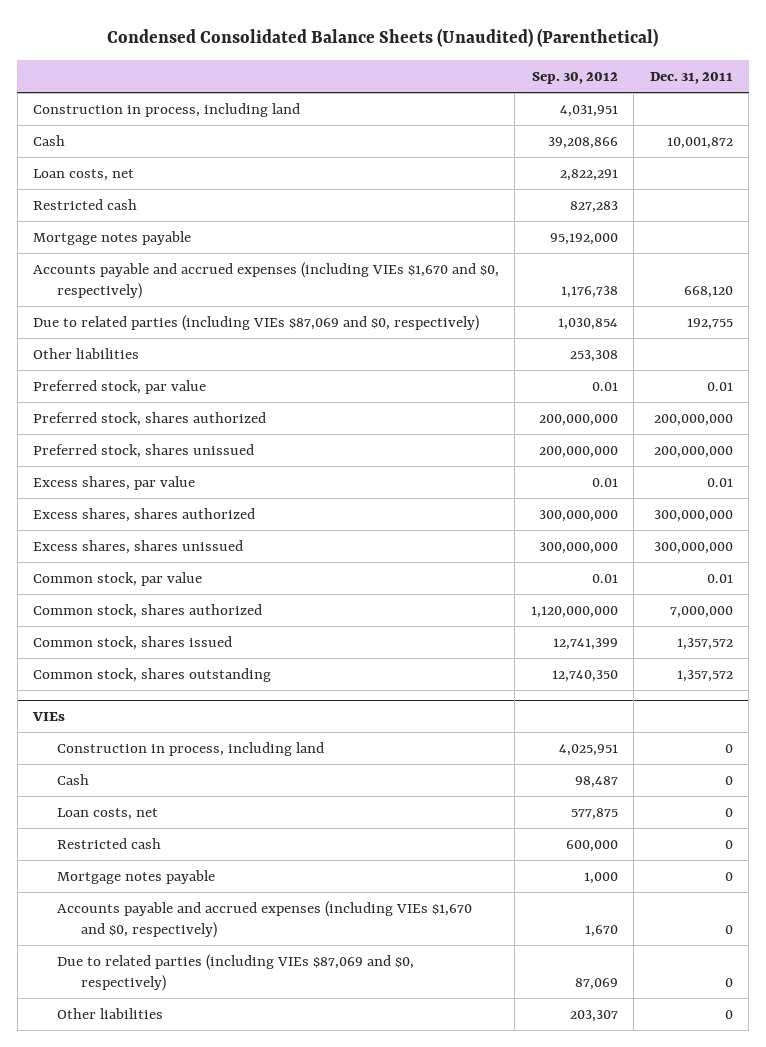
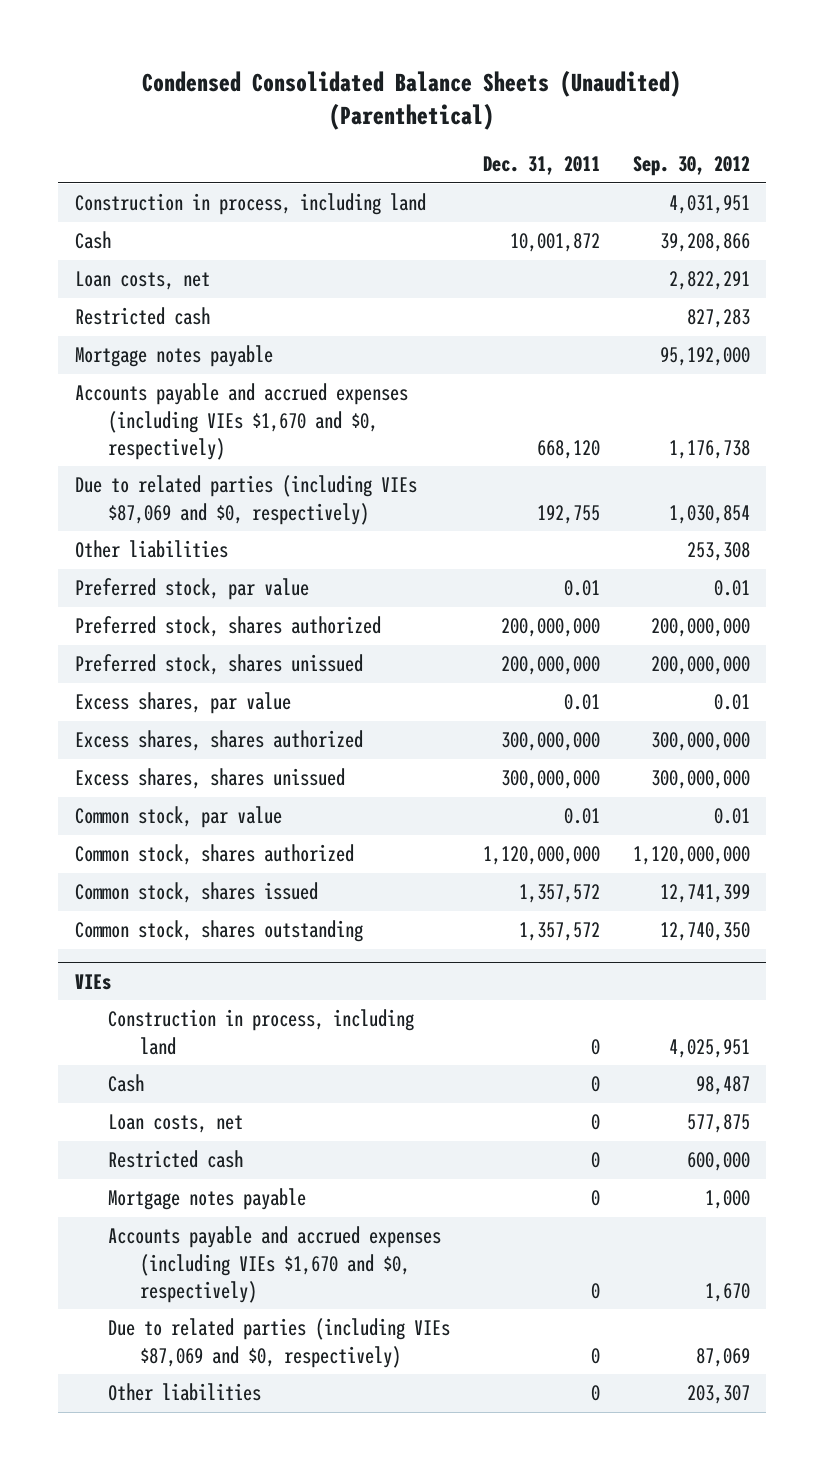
- | Sep. 30, 2012 | Dec. 31, 2011
+ | Dec. 31, 2011 | Sep. 30, 2012
- Common stock, shares authorized | 1,120,000,000 | 7,000,000
+ Common stock, shares authorized | 1,120,000,000 | 1,120,000,000

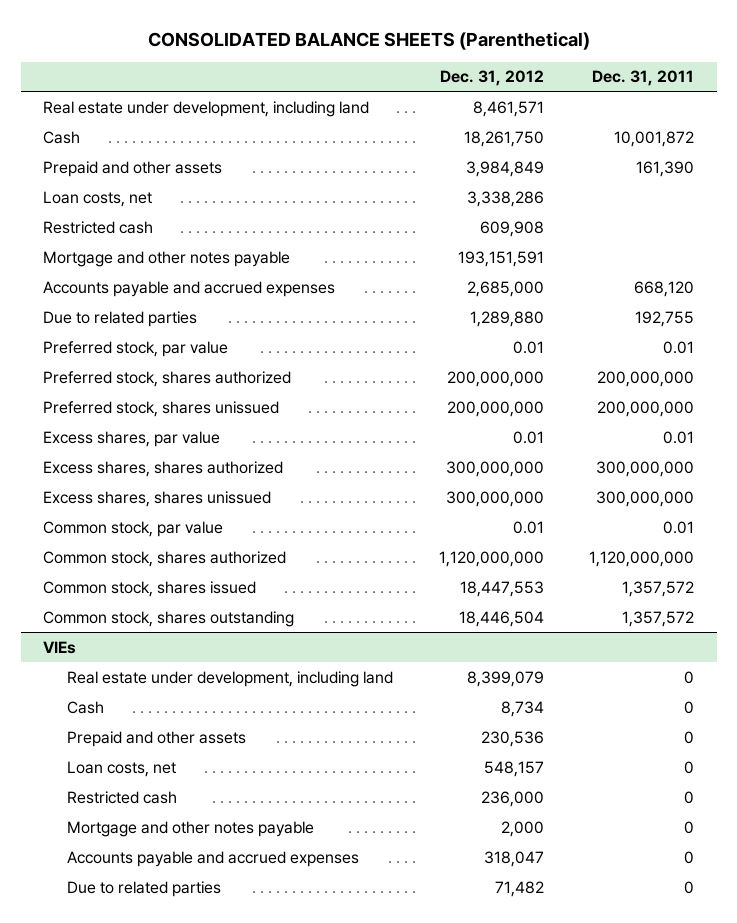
- Condensed Consolidated Balance Sheets (Unaudited) (Parenthetical)
+ CONSOLIDATED BALANCE SHEETS (Parenthetical)
- | Dec. 31, 2011 | Sep. 30, 2012
+ | Dec. 31, 2012 | Dec. 31, 2011
- Construction in process, including land | | 4,031,951
+ Real estate under development, including land | 8,461,571 |
+ Prepaid and other assets | 3,984,849 | 161,390
- Mortgage notes payable | | 95,192,000
- Accounts payable and accrued expenses (including VIEs $1,670 and $0, respectively) | 668,120 | 1,176,738
- Due to related parties (including VIEs $87,069 and $0, respectively) | 192,755 | 1,030,854
- Other liabilities | | 253,308
+ Mortgage and other notes payable | 193,151,591 |
+ Accounts payable and accrued expenses | 2,685,000 | 668,120
+ Due to related parties | 1,289,880 | 192,755
@ VIEs
- Construction in process, including land | 0 | 4,025,951
+ Real estate under development, including land | 8,399,079 | 0
+ Prepaid and other assets | 230,536 | 0
- Mortgage notes payable | 0 | 1,000
- Accounts payable and accrued expenses (including VIEs $1,670 and $0, respectively) | 0 | 1,670
- Due to related parties (including VIEs $87,069 and $0, respectively) | 0 | 87,069
- Other liabilities | 0 | 203,307
+ Mortgage and other notes payable | 2,000 | 0
+ Accounts payable and accrued expenses | 318,047 | 0
+ Due to related parties | 71,482 | 0

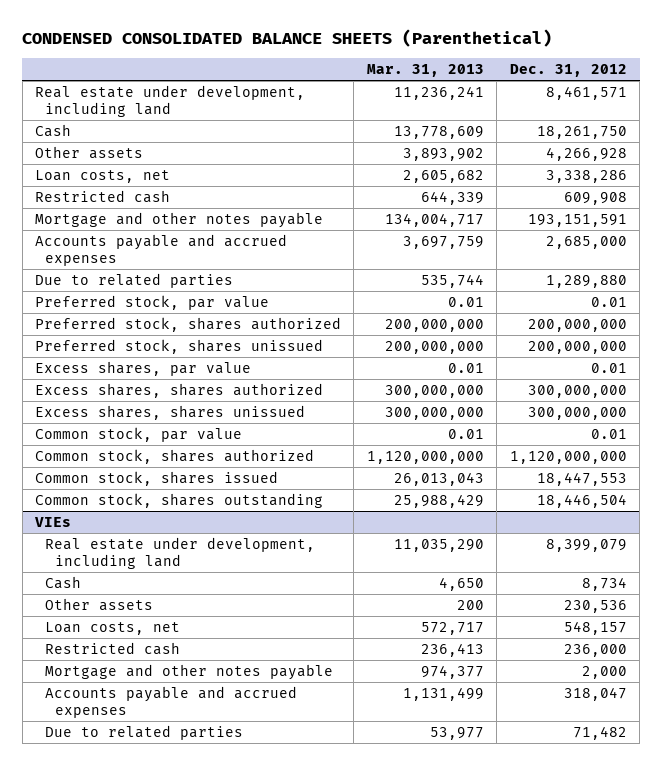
- CONSOLIDATED BALANCE SHEETS (Parenthetical)
+ CONDENSED CONSOLIDATED BALANCE SHEETS (Parenthetical)
- | Dec. 31, 2012 | Dec. 31, 2011
+ | Mar. 31, 2013 | Dec. 31, 2012
- Prepaid and other assets | 3,984,849 | 161,390
+ Other assets | 3,893,902 | 4,266,928
@ VIEs
- Prepaid and other assets | 230,536 | 0
+ Other assets | 200 | 230,536

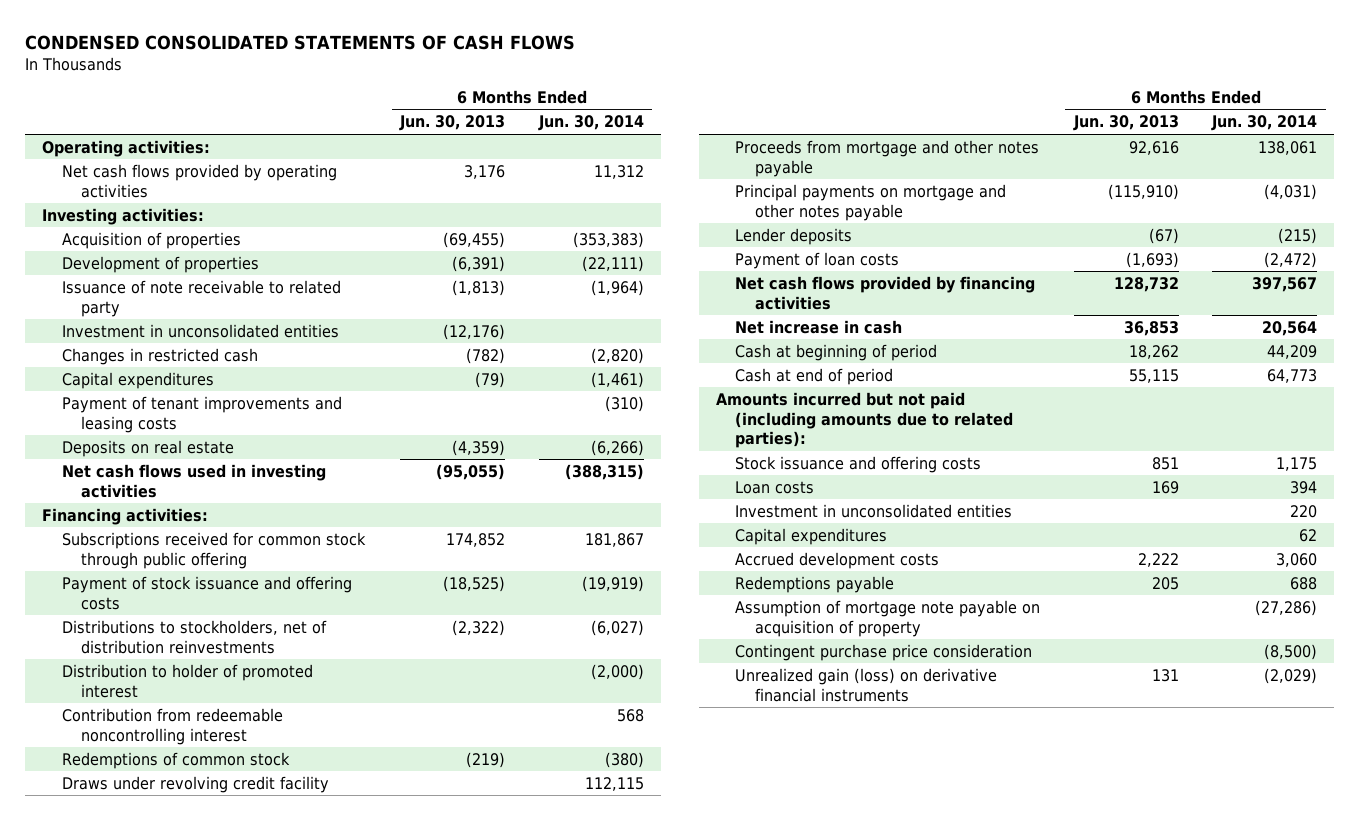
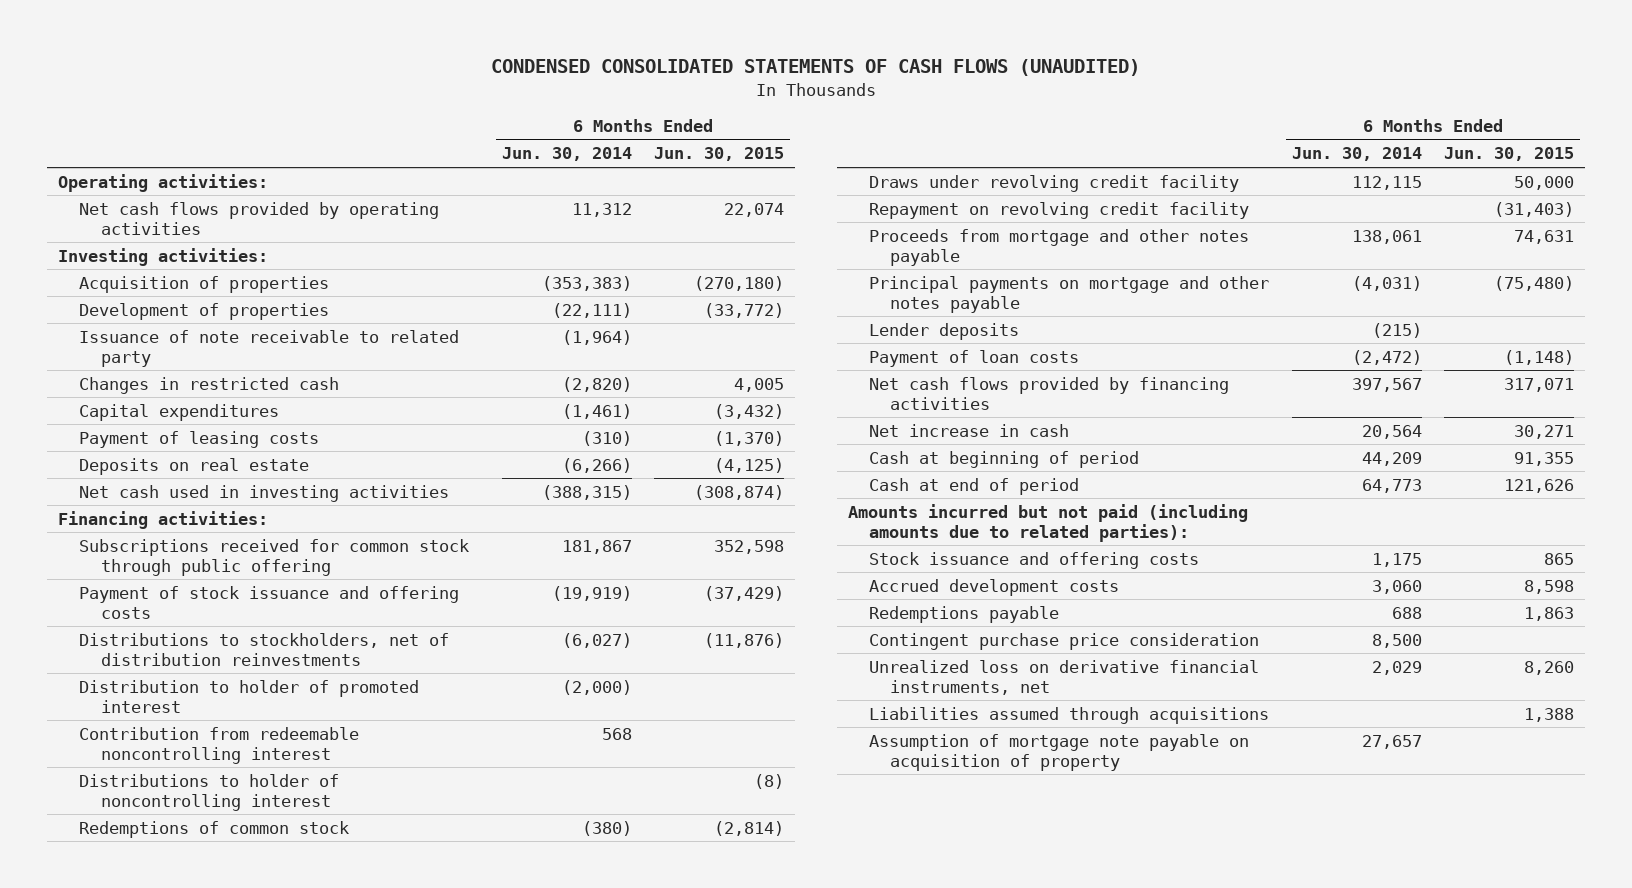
- CONDENSED CONSOLIDATED STATEMENTS OF CASH FLOWS
+ CONDENSED CONSOLIDATED STATEMENTS OF CASH FLOWS (UNAUDITED)
- | 6 Months Ended Jun. 30, 2013 | 6 Months Ended Jun. 30, 2014
+ | 6 Months Ended Jun. 30, 2014 | 6 Months Ended Jun. 30, 2015
- Investment in unconsolidated entities | (12,176) |
- Payment of tenant improvements and leasing costs | | (310)
+ Payment of leasing costs | (310) | (1,370)
- Net cash flows used in investing activities | (95,055) | (388,315)
+ Net cash used in investing activities | (388,315) | (308,874)
+ Distributions to holder of noncontrolling interest | | (8)
+ Repayment on revolving credit facility | | (31,403)
- Loan costs | 169 | 394
- Investment in unconsolidated entities | | 220
- Capital expenditures | | 62
- Assumption of mortgage note payable on acquisition of property | | (27,286)
- Contingent purchase price consideration | | (8,500)
- Unrealized gain (loss) on derivative financial instruments | 131 | (2,029)
+ Contingent purchase price consideration | 8,500 |
+ Unrealized loss on derivative financial instruments, net | 2,029 | 8,260
+ Liabilities assumed through acquisitions | | 1,388
+ Assumption of mortgage note payable on acquisition of property | 27,657 |

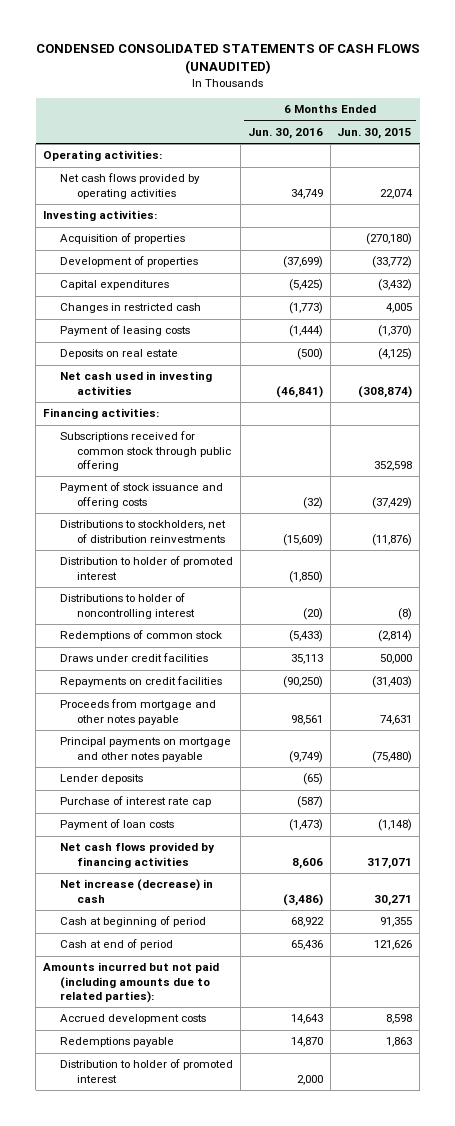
- | 6 Months Ended Jun. 30, 2014 | 6 Months Ended Jun. 30, 2015
+ | 6 Months Ended Jun. 30, 2016 | 6 Months Ended Jun. 30, 2015
- Issuance of note receivable to related party | (1,964) |
moved down: Changes in restricted cash | (1,773) | 4,005
- Contribution from redeemable noncontrolling interest | 568 |
- Draws under revolving credit facility | 112,115 | 50,000
- Repayment on revolving credit facility | | (31,403)
+ Draws under credit facilities | 35,113 | 50,000
+ Repayments on credit facilities | (90,250) | (31,403)
+ Purchase of interest rate cap | (587) |
- Net increase in cash | 20,564 | 30,271
+ Net increase (decrease) in cash | (3,486) | 30,271
- Stock issuance and offering costs | 1,175 | 865
- Contingent purchase price consideration | 8,500 |
- Unrealized loss on derivative financial instruments, net | 2,029 | 8,260
- Liabilities assumed through acquisitions | | 1,388
- Assumption of mortgage note payable on acquisition of property | 27,657 |
+ Distribution to holder of promoted interest | 2,000 |

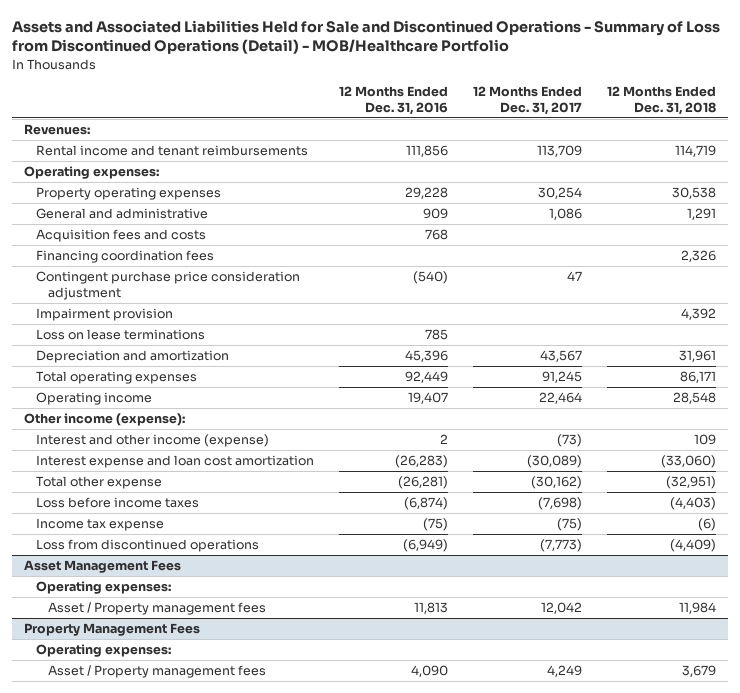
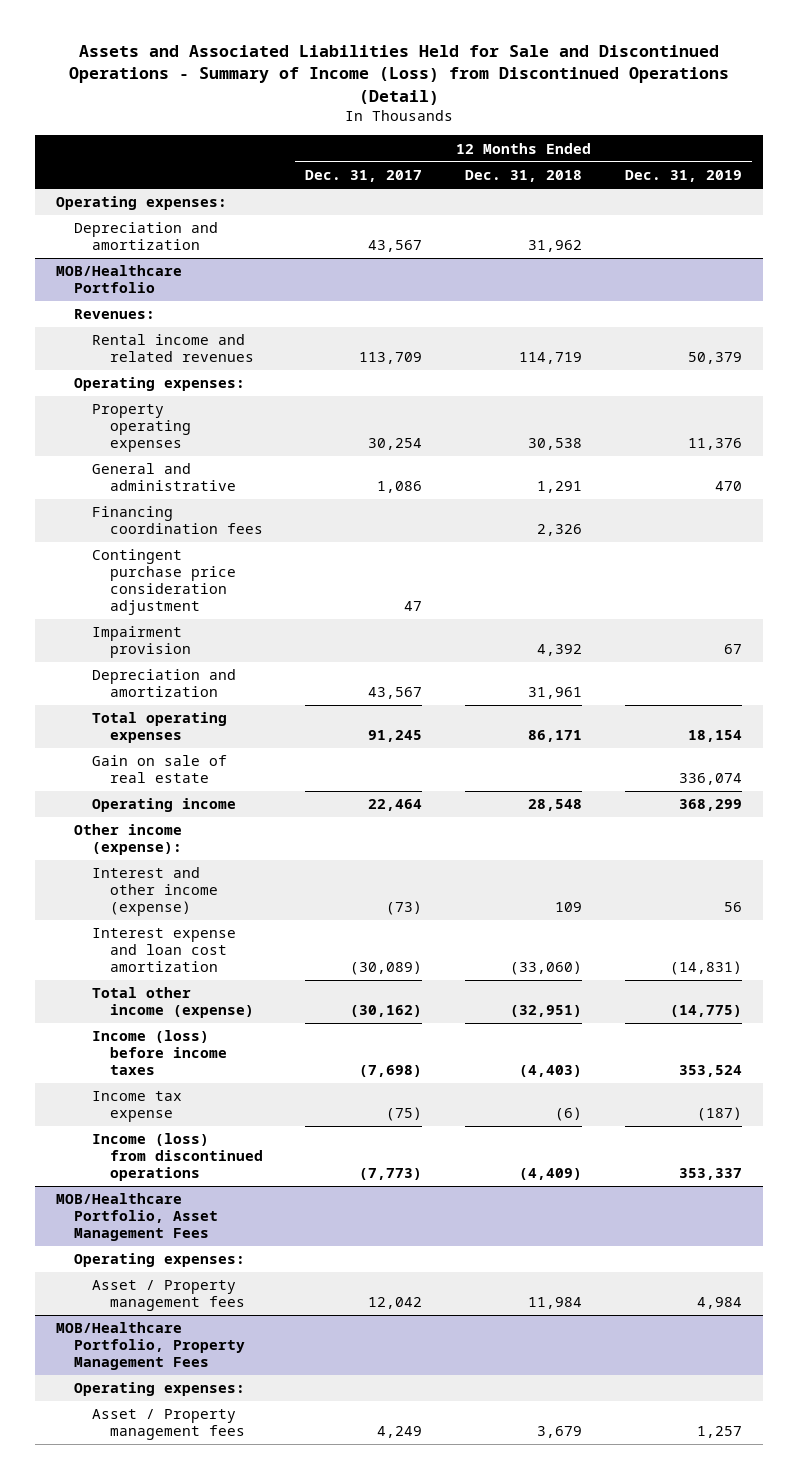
- Assets and Associated Liabilities Held for Sale and Discontinued Operations - Summary of Loss from Discontinued Operations (Detail) - MOB/Healthcare Portfolio
+ Assets and Associated Liabilities Held for Sale and Discontinued Operations - Summary of Income (Loss) from Discontinued Operations (Detail)
- | 12 Months Ended Dec. 31, 2016 | 12 Months Ended Dec. 31, 2017 | 12 Months Ended Dec. 31, 2018
+ | 12 Months Ended Dec. 31, 2017 | 12 Months Ended Dec. 31, 2018 | 12 Months Ended Dec. 31, 2019
+ Operating expenses:
+ Depreciation and amortization | 43,567 | 31,962 |
+ MOB/Healthcare Portfolio
- Rental income and tenant reimbursements | 111,856 | 113,709 | 114,719
+ Rental income and related revenues | 113,709 | 114,719 | 50,379
- Acquisition fees and costs | 768 | |
- Loss on lease terminations | 785 | |
+ Gain on sale of real estate | | | 336,074
- Total other expense | (26,281) | (30,162) | (32,951)
- Loss before income taxes | (6,874) | (7,698) | (4,403)
+ Total other income (expense) | (30,162) | (32,951) | (14,775)
+ Income (loss) before income taxes | (7,698) | (4,403) | 353,524
- Loss from discontinued operations | (6,949) | (7,773) | (4,409)
- Asset Management Fees
+ Income (loss) from discontinued operations | (7,773) | (4,409) | 353,337
+ MOB/Healthcare Portfolio, Asset Management Fees
- Property Management Fees
+ MOB/Healthcare Portfolio, Property Management Fees

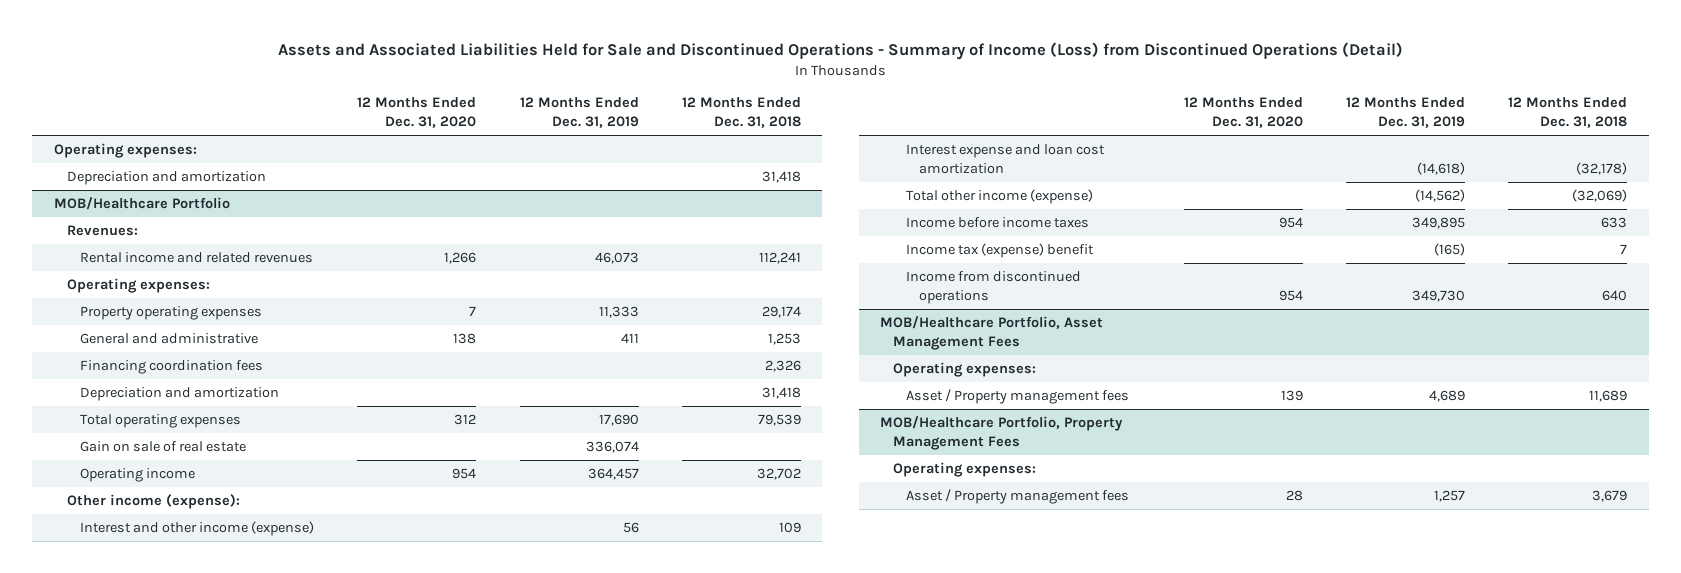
- | 12 Months Ended Dec. 31, 2017 | 12 Months Ended Dec. 31, 2018 | 12 Months Ended Dec. 31, 2019
+ | 12 Months Ended Dec. 31, 2020 | 12 Months Ended Dec. 31, 2019 | 12 Months Ended Dec. 31, 2018
- Depreciation and amortization | 43,567 | 31,962 |
+ Depreciation and amortization | | | 31,418
@ MOB/Healthcare Portfolio
- Rental income and related revenues | 113,709 | 114,719 | 50,379
+ Rental income and related revenues | 1,266 | 46,073 | 112,241
- Property operating expenses | 30,254 | 30,538 | 11,376
- General and administrative | 1,086 | 1,291 | 470
+ Property operating expenses | 7 | 11,333 | 29,174
+ General and administrative | 138 | 411 | 1,253
- Contingent purchase price consideration adjustment | 47 | |
- Impairment provision | | 4,392 | 67
- Depreciation and amortization | 43,567 | 31,961 |
- Total operating expenses | 91,245 | 86,171 | 18,154
+ Depreciation and amortization | | | 31,418
+ Total operating expenses | 312 | 17,690 | 79,539
- Operating income | 22,464 | 28,548 | 368,299
+ Operating income | 954 | 364,457 | 32,702
- Interest expense and loan cost amortization | (30,089) | (33,060) | (14,831)
- Total other income (expense) | (30,162) | (32,951) | (14,775)
- Income (loss) before income taxes | (7,698) | (4,403) | 353,524
- Income tax expense | (75) | (6) | (187)
- Income (loss) from discontinued operations | (7,773) | (4,409) | 353,337
+ Interest expense and loan cost amortization | | (14,618) | (32,178)
+ Total other income (expense) | | (14,562) | (32,069)
+ Income before income taxes | 954 | 349,895 | 633
+ Income tax (expense) benefit | | (165) | 7
+ Income from discontinued operations | 954 | 349,730 | 640
@ MOB/Healthcare Portfolio, Asset Management Fees
- Asset / Property management fees | 12,042 | 11,984 | 4,984
+ Asset / Property management fees | 139 | 4,689 | 11,689

